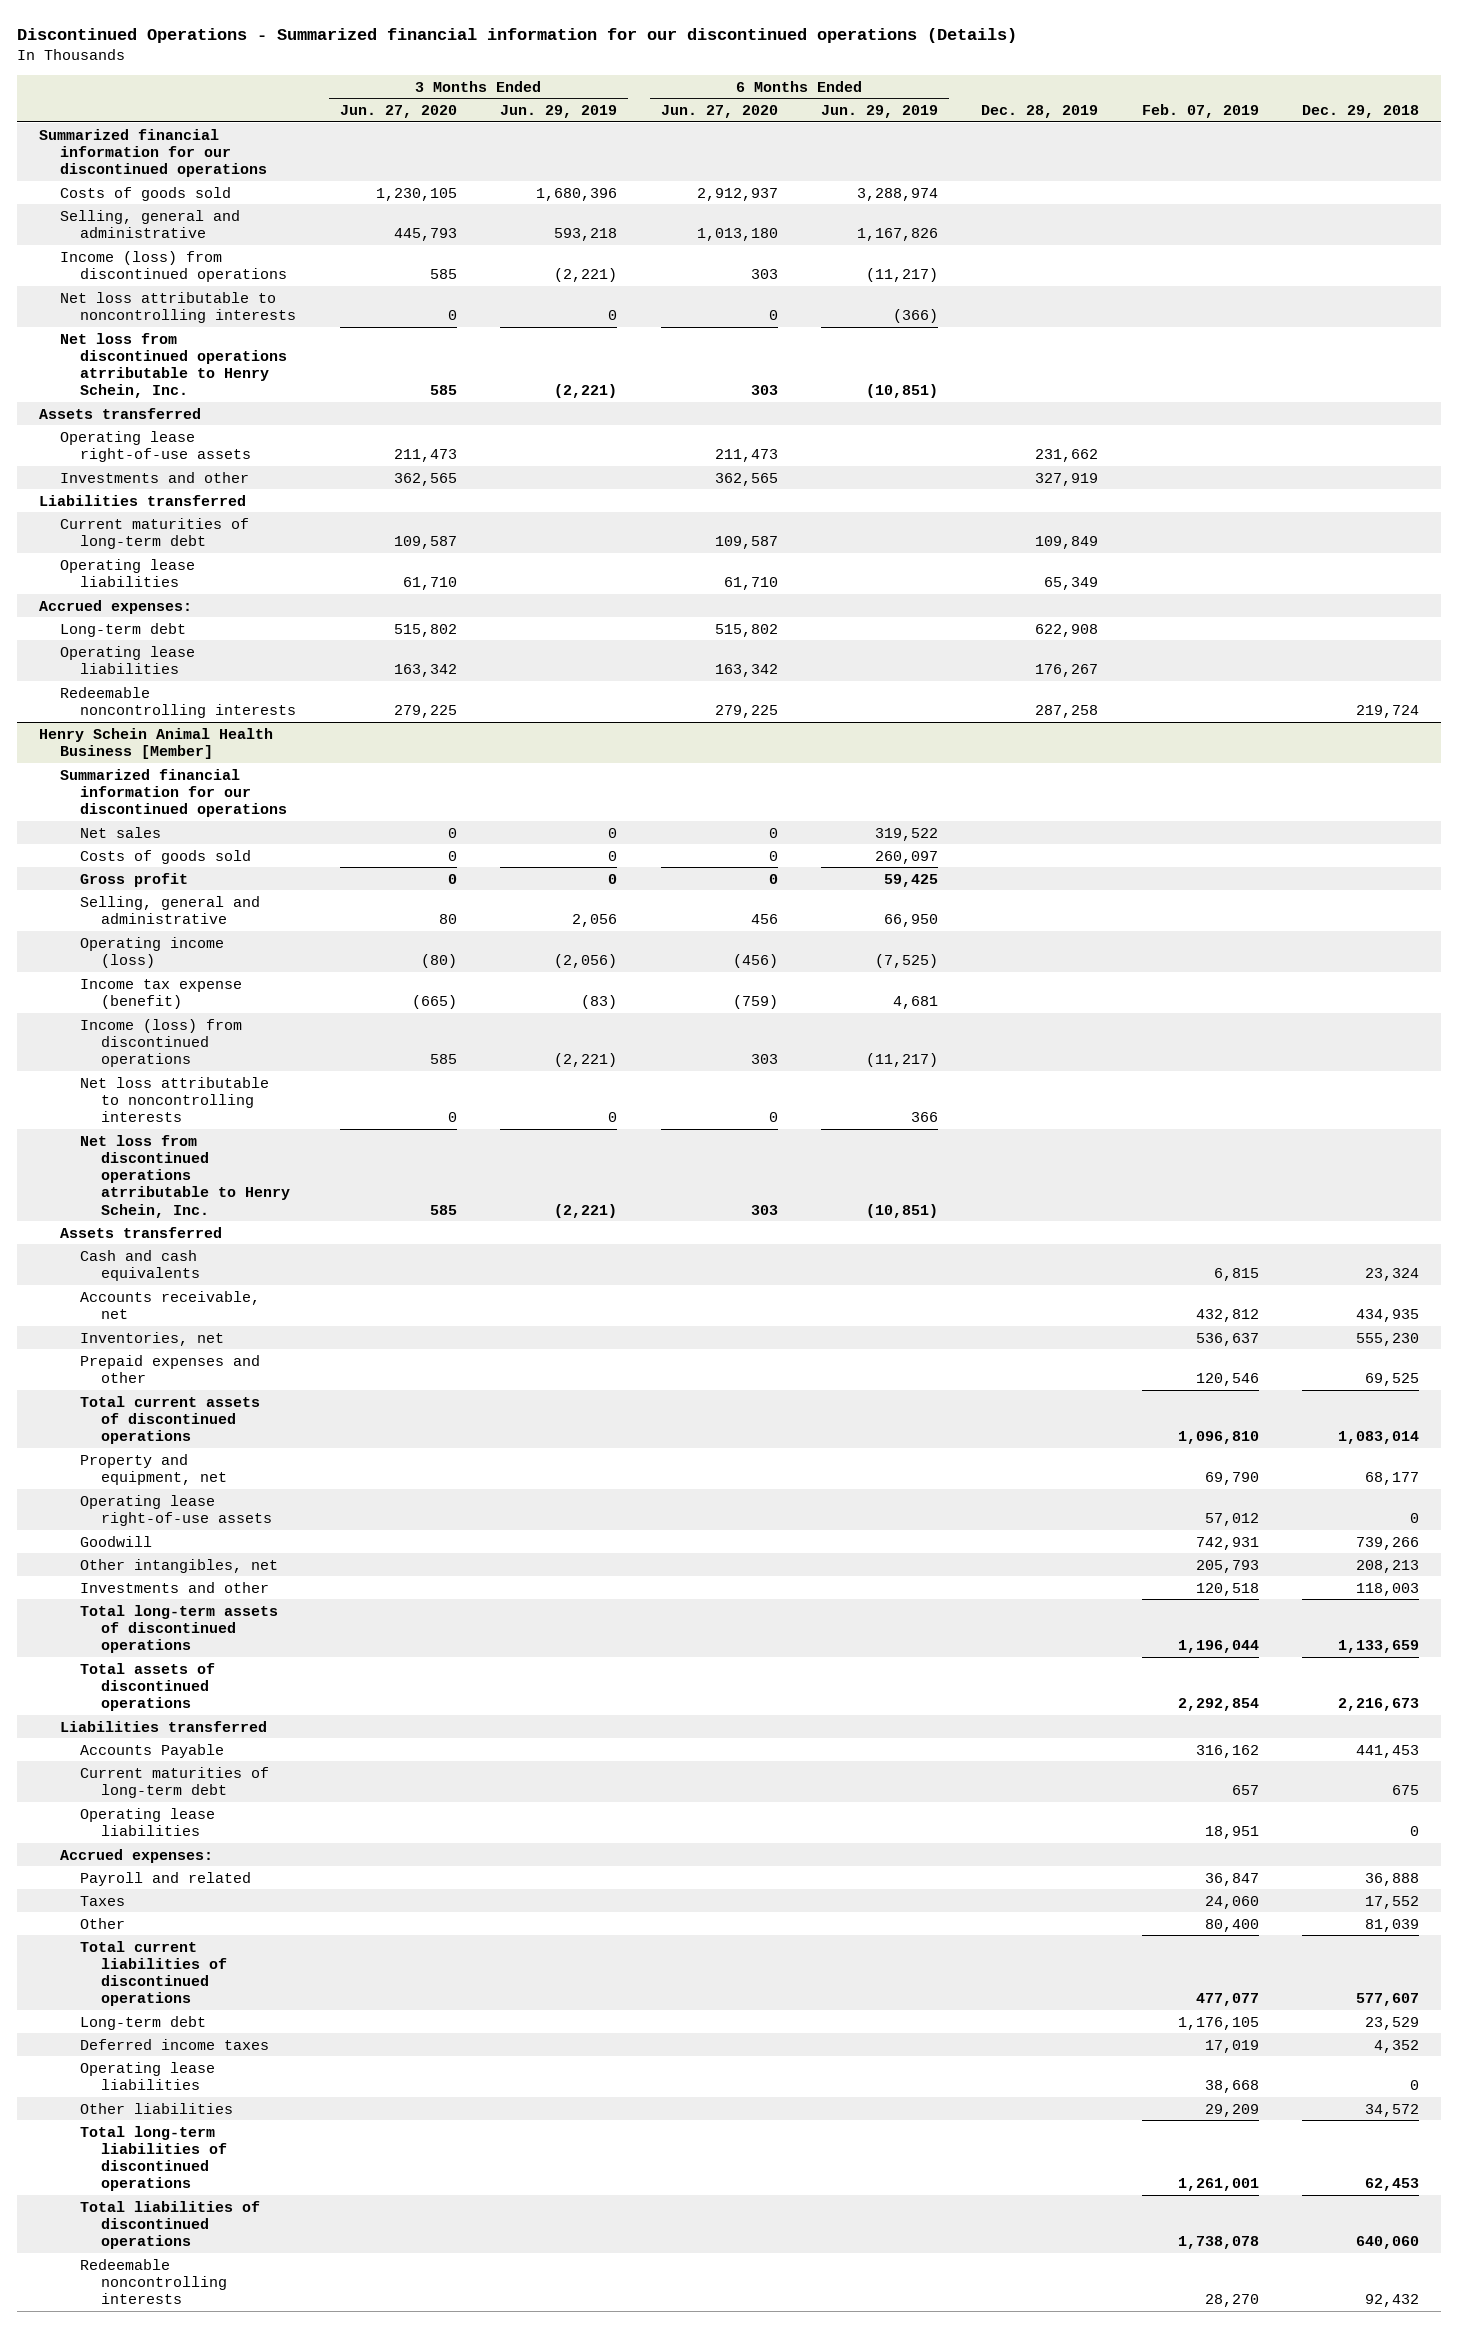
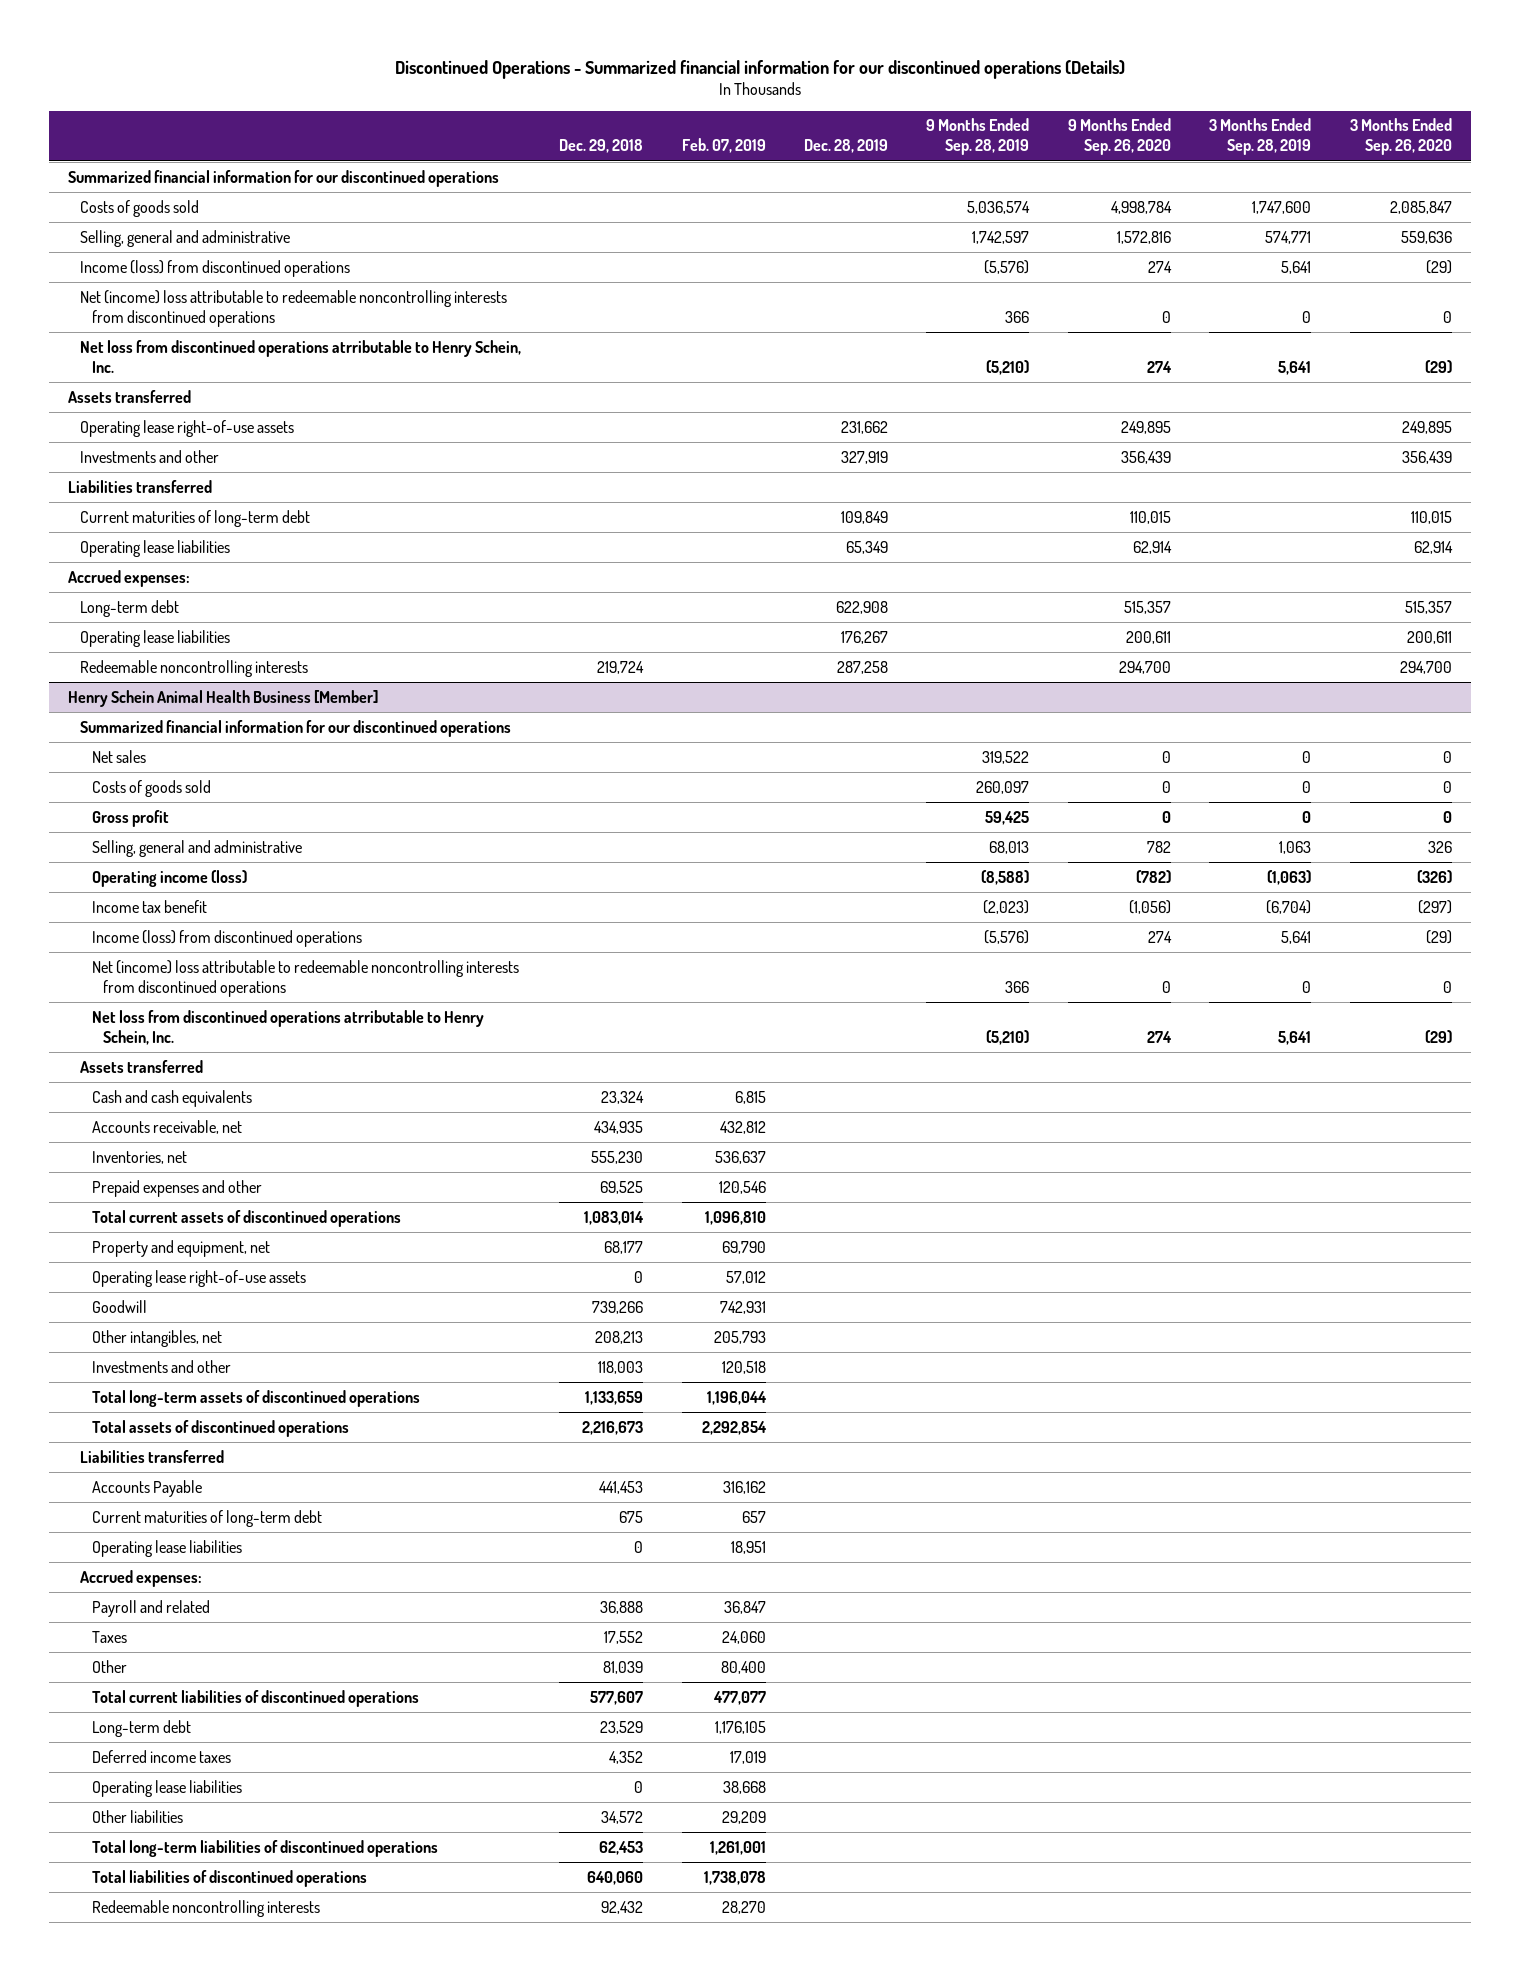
- | 3 Months Ended Jun. 27, 2020 | 3 Months Ended Jun. 29, 2019 | 6 Months Ended Jun. 27, 2020 | 6 Months Ended Jun. 29, 2019 | Dec. 28, 2019 | Feb. 07, 2019 | Dec. 29, 2018
+ | Dec. 29, 2018 | Feb. 07, 2019 | Dec. 28, 2019 | 9 Months Ended Sep. 28, 2019 | 9 Months Ended Sep. 26, 2020 | 3 Months Ended Sep. 28, 2019 | 3 Months Ended Sep. 26, 2020
- Net loss attributable to noncontrolling interests | 0 | 0 | 0 | (366) | | |
+ Net (income) loss attributable to redeemable noncontrolling interests from discontinued operations | | | | 366 | 0 | 0 | 0
@ Henry Schein Animal Health Business [Member]
- Income tax expense (benefit) | (665) | (83) | (759) | 4,681 | | |
+ Income tax benefit | | | | (2,023) | (1,056) | (6,704) | (297)
- Net loss attributable to noncontrolling interests | 0 | 0 | 0 | 366 | | |
+ Net (income) loss attributable to redeemable noncontrolling interests from discontinued operations | | | | 366 | 0 | 0 | 0

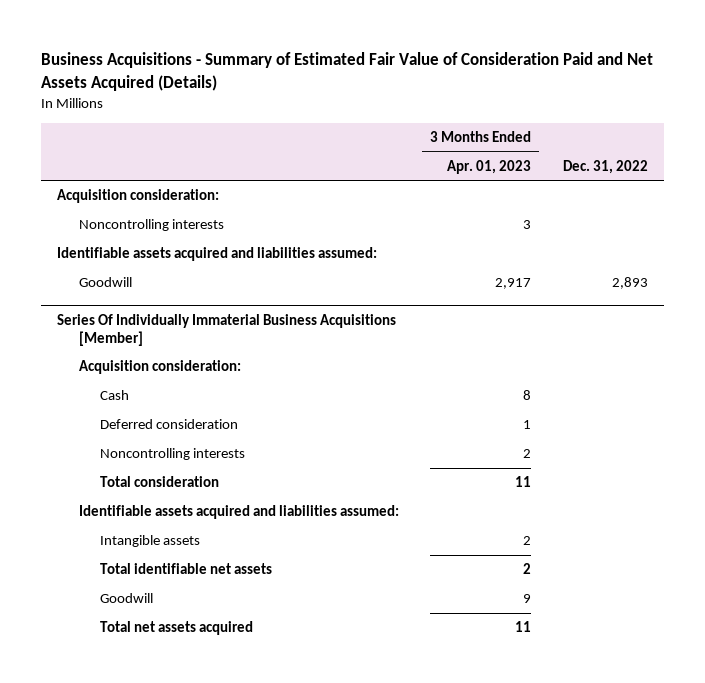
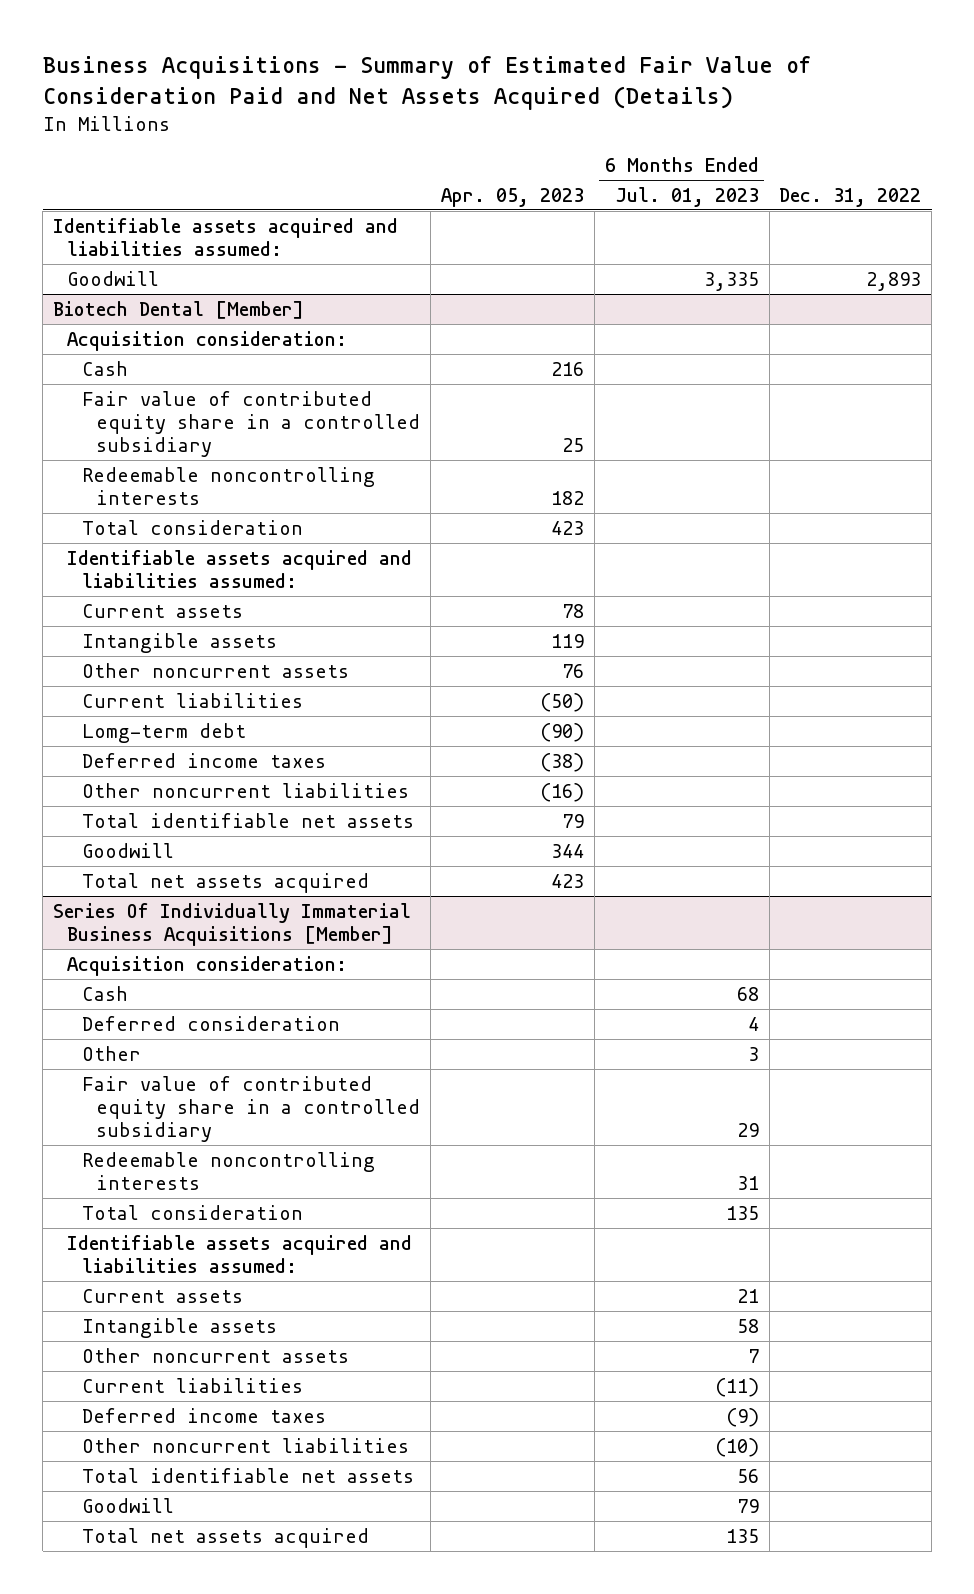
- | 3 Months Ended Apr. 01, 2023 | Dec. 31, 2022
+ | Apr. 05, 2023 | 6 Months Ended Jul. 01, 2023 | Dec. 31, 2022
- Acquisition consideration:
- Noncontrolling interests | 3 |
+ Biotech Dental [Member]
+ Acquisition consideration:
+ Cash | 216 | |
+ Fair value of contributed equity share in a controlled subsidiary | 25 | |
+ Redeemable noncontrolling interests | 182 | |
+ Total consideration | 423 | |
+ Identifiable assets acquired and liabilities assumed:
+ Current assets | 78 | |
+ Intangible assets | 119 | |
+ Other noncurrent assets | 76 | |
+ Current liabilities | (50) | |
+ Lomg-term debt | (90) | |
+ Deferred income taxes | (38) | |
+ Other noncurrent liabilities | (16) | |
+ Total identifiable net assets | 79 | |
+ Goodwill | 344 | |
+ Total net assets acquired | 423 | |
@ Series Of Individually Immaterial Business Acquisitions [Member]
- Noncontrolling interests | 2 |
+ Other | | 3 |
+ Fair value of contributed equity share in a controlled subsidiary | | 29 |
+ Redeemable noncontrolling interests | | 31 |
+ Current assets | | 21 |
+ Other noncurrent assets | | 7 |
+ Current liabilities | | (11) |
+ Deferred income taxes | | (9) |
+ Other noncurrent liabilities | | (10) |

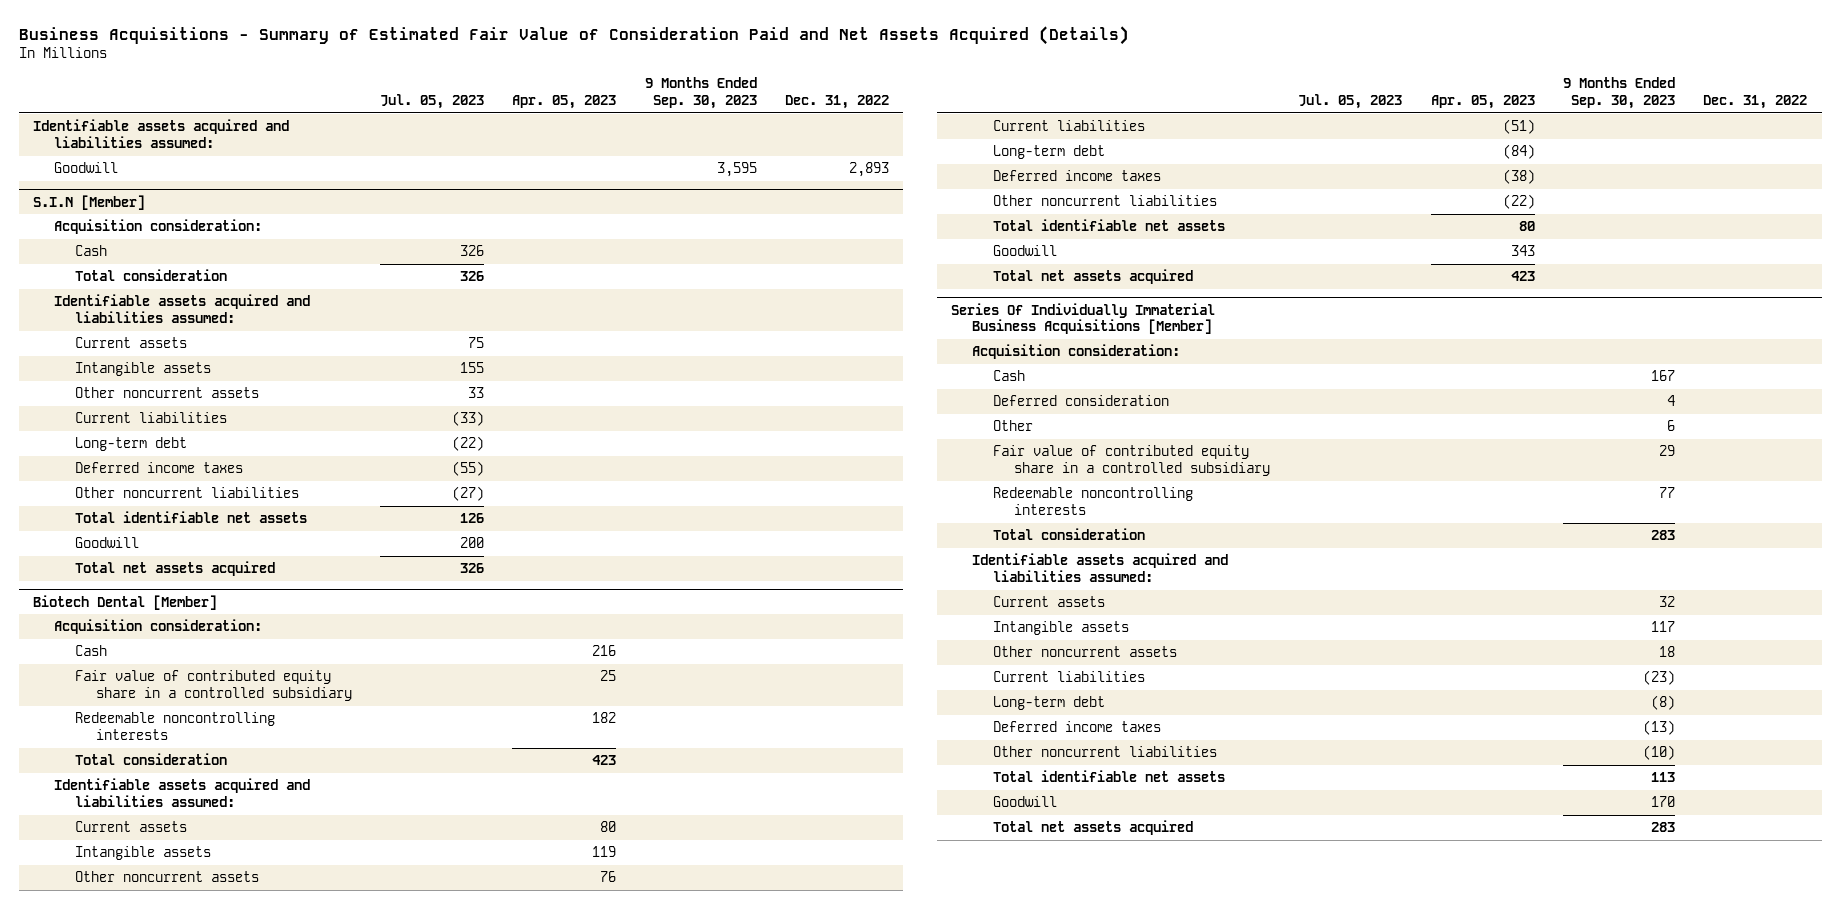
- | Apr. 05, 2023 | 6 Months Ended Jul. 01, 2023 | Dec. 31, 2022
+ | Jul. 05, 2023 | Apr. 05, 2023 | 9 Months Ended Sep. 30, 2023 | Dec. 31, 2022
+ S.I.N [Member]
+ Acquisition consideration:
+ Cash | 326 | | |
+ Total consideration | 326 | | |
+ Identifiable assets acquired and liabilities assumed:
+ Current assets | 75 | | |
+ Intangible assets | 155 | | |
+ Other noncurrent assets | 33 | | |
+ Current liabilities | (33) | | |
+ Long-term debt | (22) | | |
+ Deferred income taxes | (55) | | |
+ Other noncurrent liabilities | (27) | | |
+ Total identifiable net assets | 126 | | |
+ Goodwill | 200 | | |
+ Total net assets acquired | 326 | | |
@ Biotech Dental [Member]
- Current assets | 78 | |
+ Current assets | | 80 | |
- Current liabilities | (50) | |
- Lomg-term debt | (90) | |
+ Current liabilities | | (51) | |
+ Long-term debt | | (84) | |
- Other noncurrent liabilities | (16) | |
- Total identifiable net assets | 79 | |
- Goodwill | 344 | |
+ Other noncurrent liabilities | | (22) | |
+ Total identifiable net assets | | 80 | |
+ Goodwill | | 343 | |
@ Series Of Individually Immaterial Business Acquisitions [Member]
+ Long-term debt | | | (8) |

